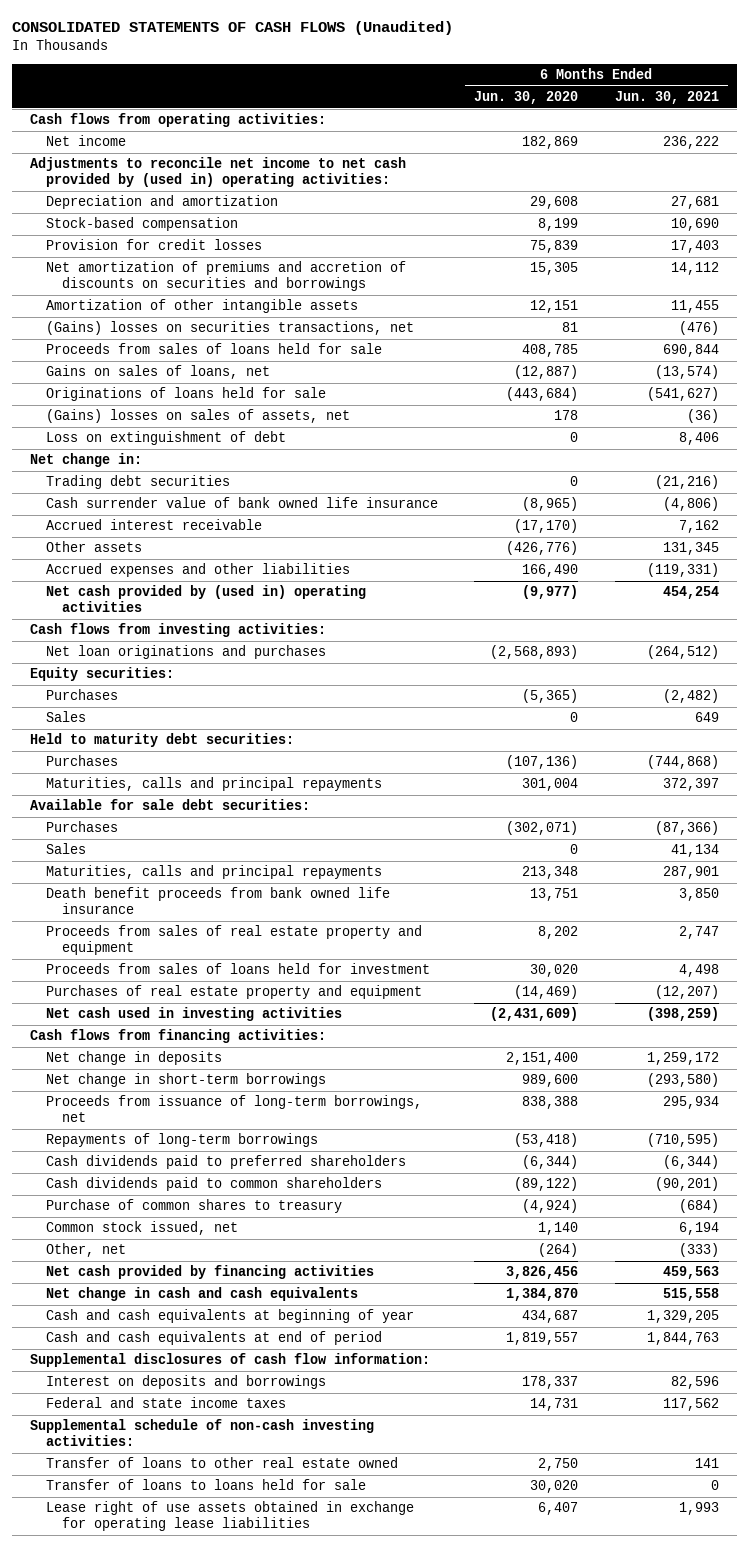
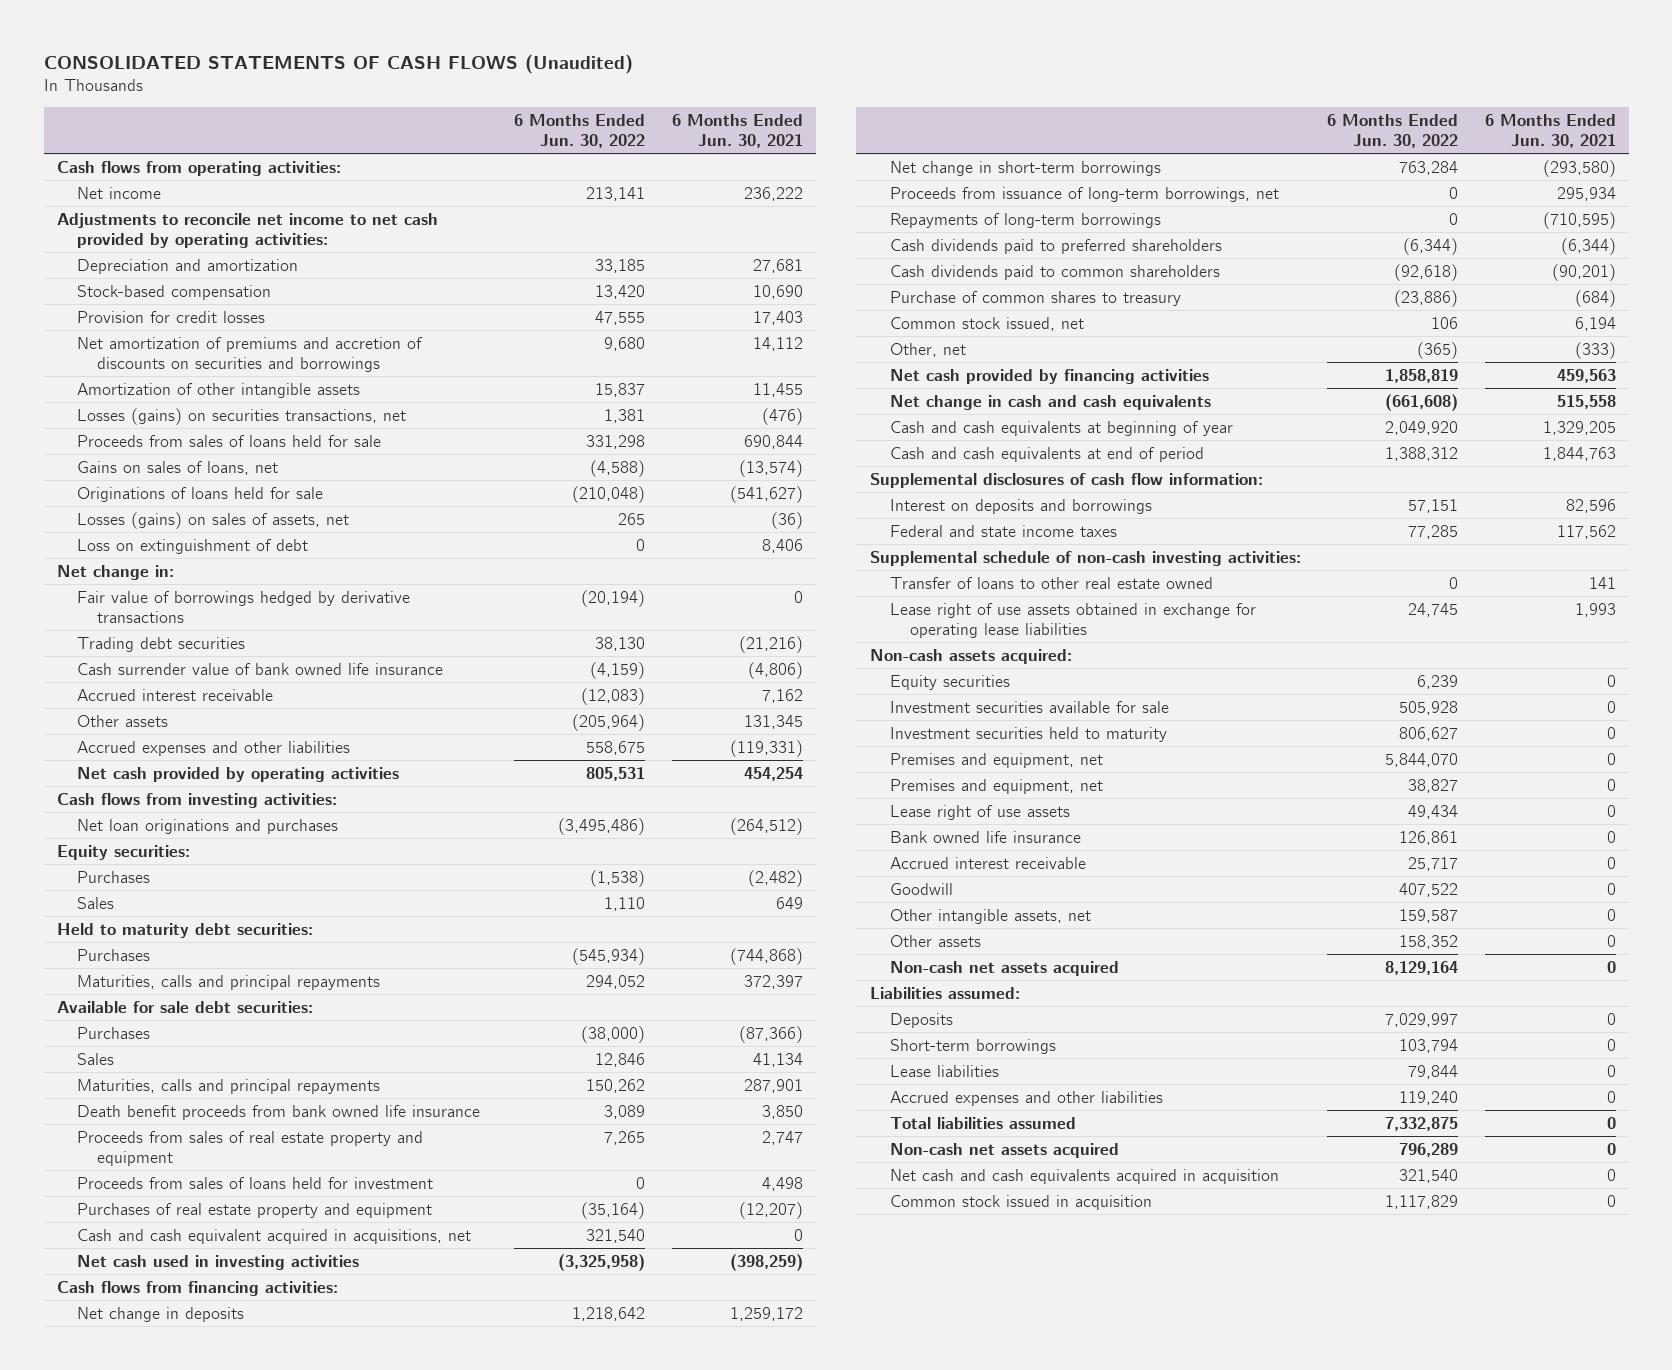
- | 6 Months Ended Jun. 30, 2020 | 6 Months Ended Jun. 30, 2021
+ | 6 Months Ended Jun. 30, 2022 | 6 Months Ended Jun. 30, 2021
- Adjustments to reconcile net income to net cash provided by (used in) operating activities:
+ Adjustments to reconcile net income to net cash provided by operating activities:
- (Gains) losses on securities transactions, net | 81 | (476)
+ Losses (gains) on securities transactions, net | 1,381 | (476)
- (Gains) losses on sales of assets, net | 178 | (36)
+ Losses (gains) on sales of assets, net | 265 | (36)
+ Fair value of borrowings hedged by derivative transactions | (20,194) | 0
- Net cash provided by (used in) operating activities | (9,977) | 454,254
+ Net cash provided by operating activities | 805,531 | 454,254
+ Cash and cash equivalent acquired in acquisitions, net | 321,540 | 0
- Transfer of loans to loans held for sale | 30,020 | 0
+ Non-cash assets acquired:
+ Equity securities | 6,239 | 0
+ Investment securities available for sale | 505,928 | 0
+ Investment securities held to maturity | 806,627 | 0
+ Premises and equipment, net | 5,844,070 | 0
+ Premises and equipment, net | 38,827 | 0
+ Lease right of use assets | 49,434 | 0
+ Bank owned life insurance | 126,861 | 0
+ Accrued interest receivable | 25,717 | 0
+ Goodwill | 407,522 | 0
+ Other intangible assets, net | 159,587 | 0
+ Other assets | 158,352 | 0
+ Non-cash net assets acquired | 8,129,164 | 0
+ Liabilities assumed:
+ Deposits | 7,029,997 | 0
+ Short-term borrowings | 103,794 | 0
+ Lease liabilities | 79,844 | 0
+ Accrued expenses and other liabilities | 119,240 | 0
+ Total liabilities assumed | 7,332,875 | 0
+ Non-cash net assets acquired | 796,289 | 0
+ Net cash and cash equivalents acquired in acquisition | 321,540 | 0
+ Common stock issued in acquisition | 1,117,829 | 0

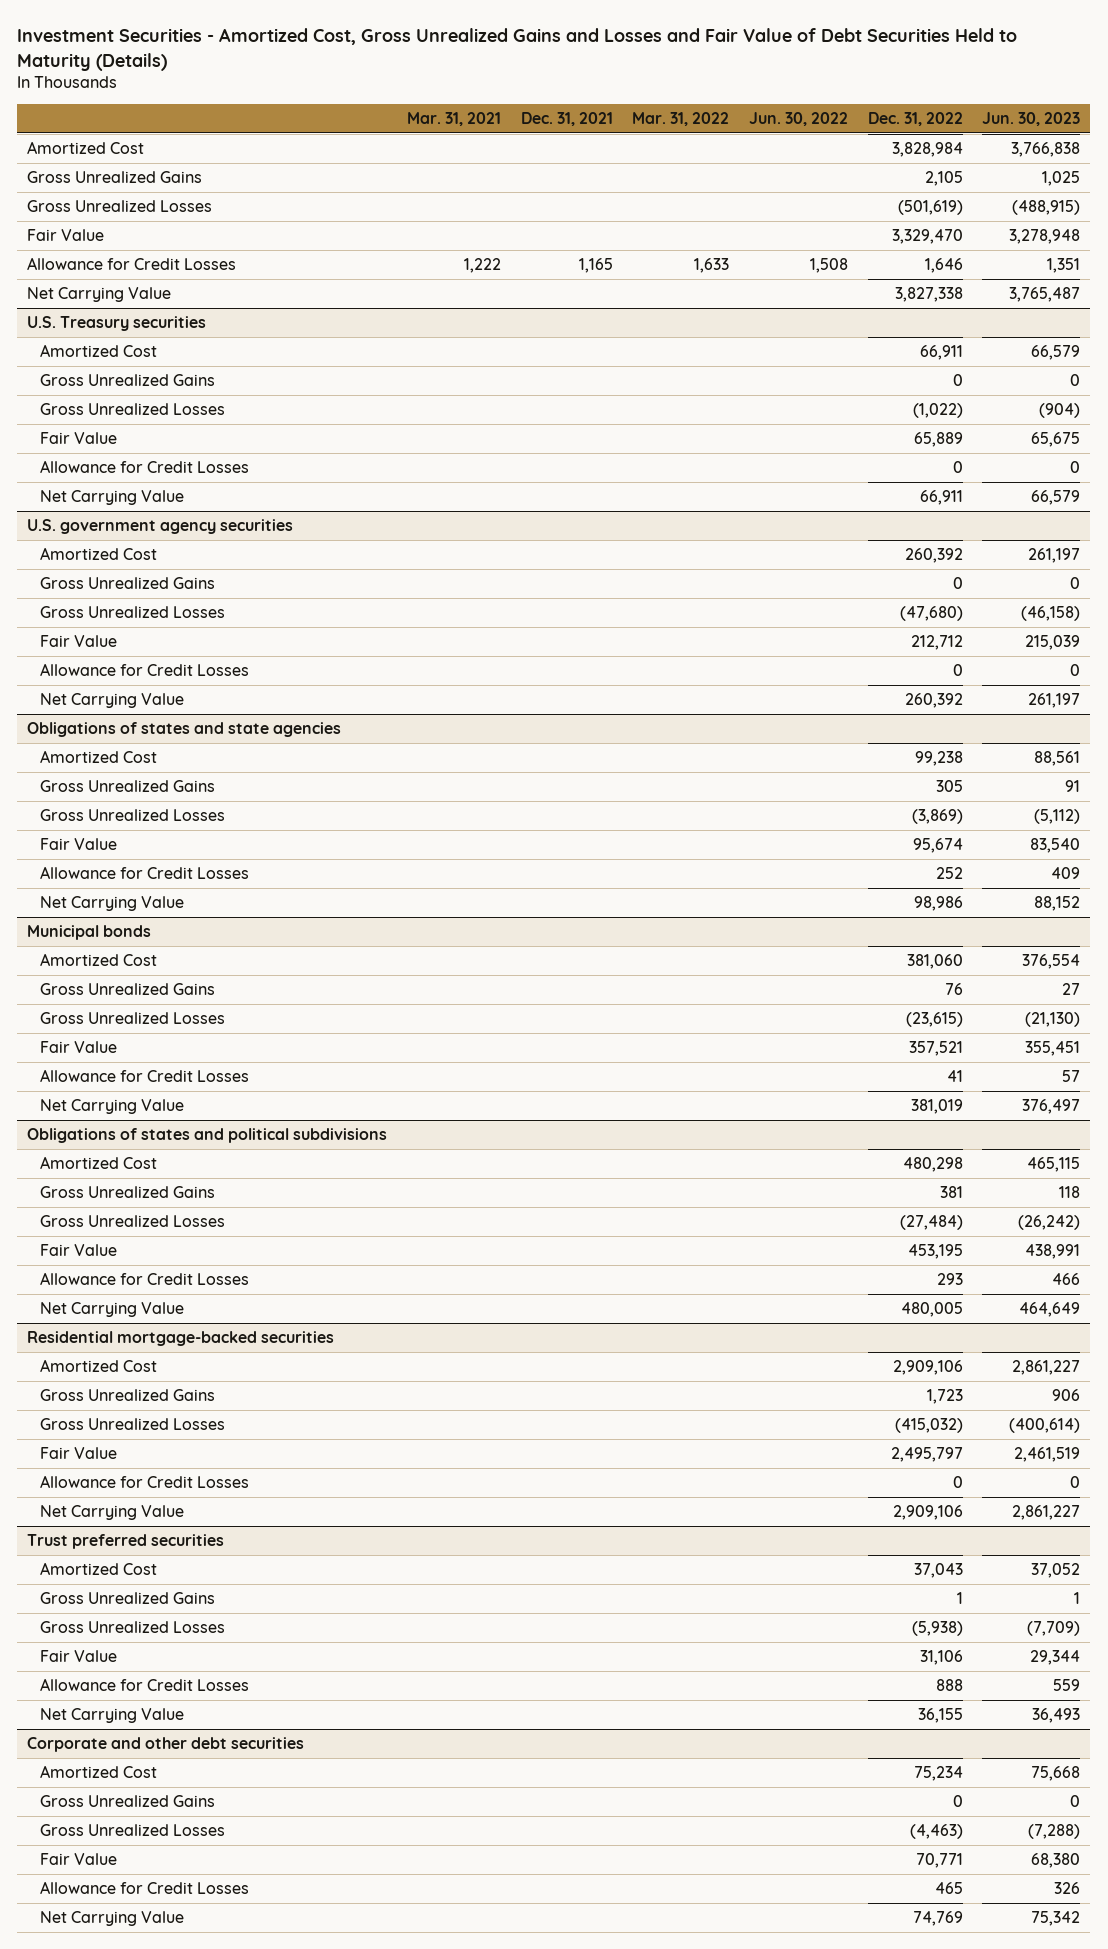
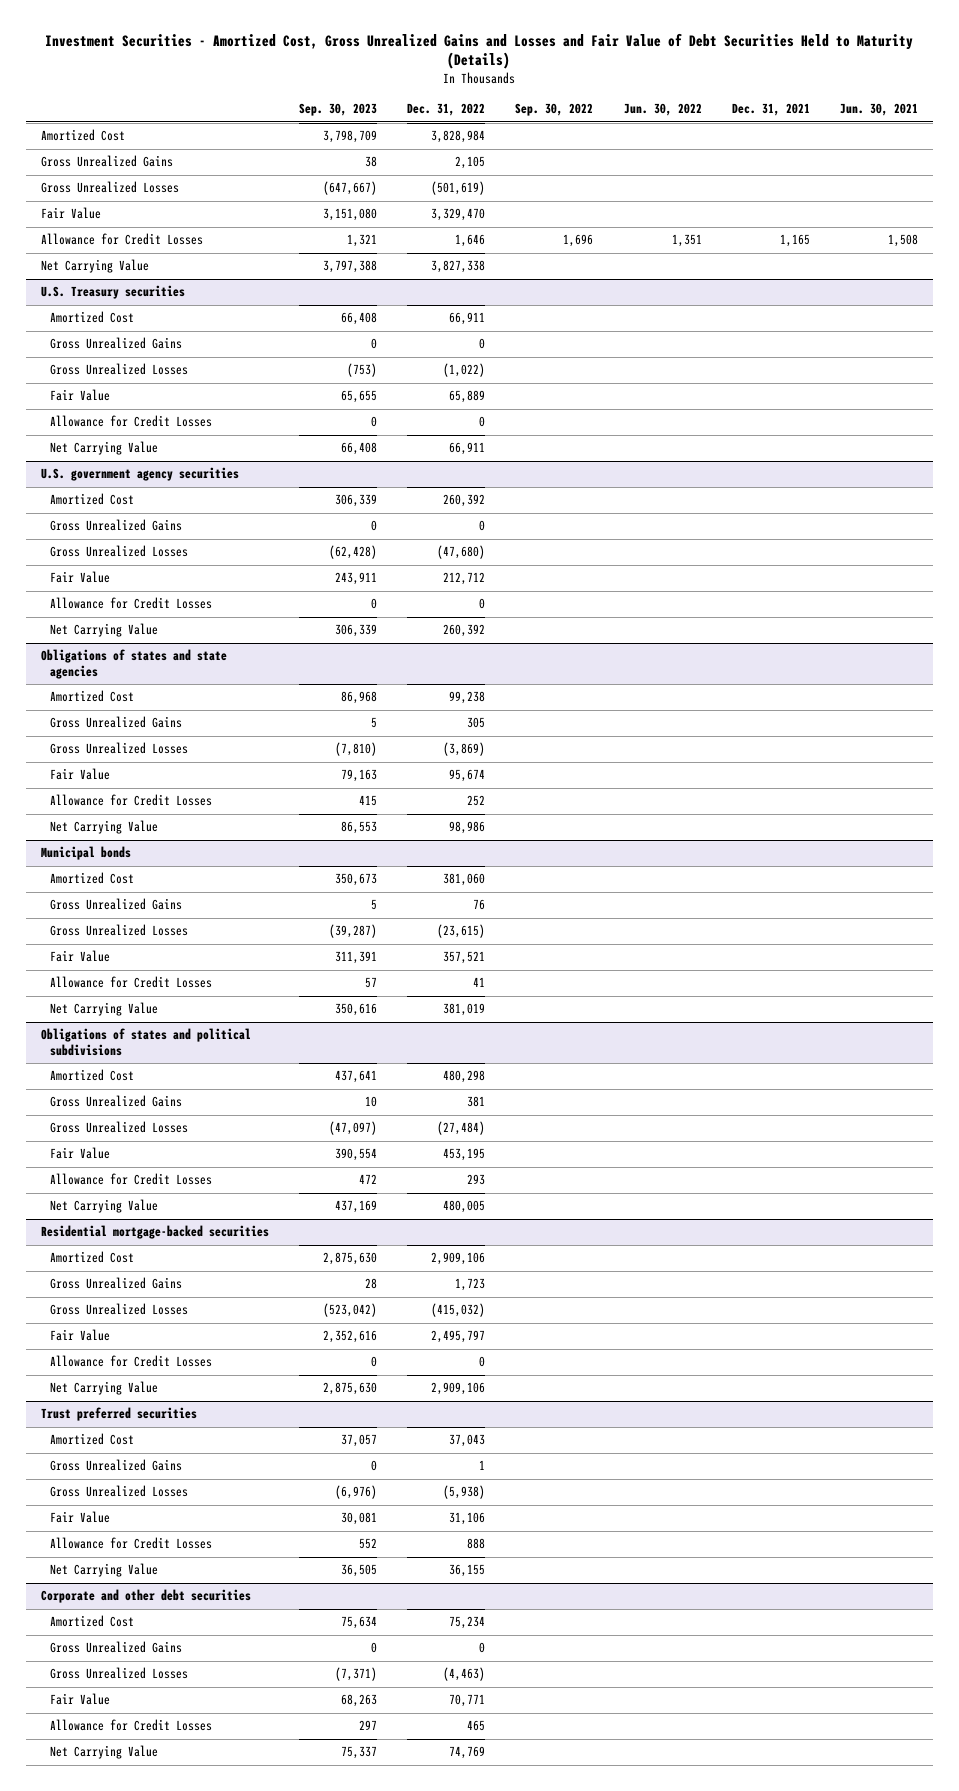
- | Mar. 31, 2021 | Dec. 31, 2021 | Mar. 31, 2022 | Jun. 30, 2022 | Dec. 31, 2022 | Jun. 30, 2023
+ | Sep. 30, 2023 | Dec. 31, 2022 | Sep. 30, 2022 | Jun. 30, 2022 | Dec. 31, 2021 | Jun. 30, 2021
- Allowance for Credit Losses | 1,222 | 1,165 | 1,633 | 1,508 | 1,646 | 1,351
+ Allowance for Credit Losses | 1,321 | 1,646 | 1,696 | 1,351 | 1,165 | 1,508

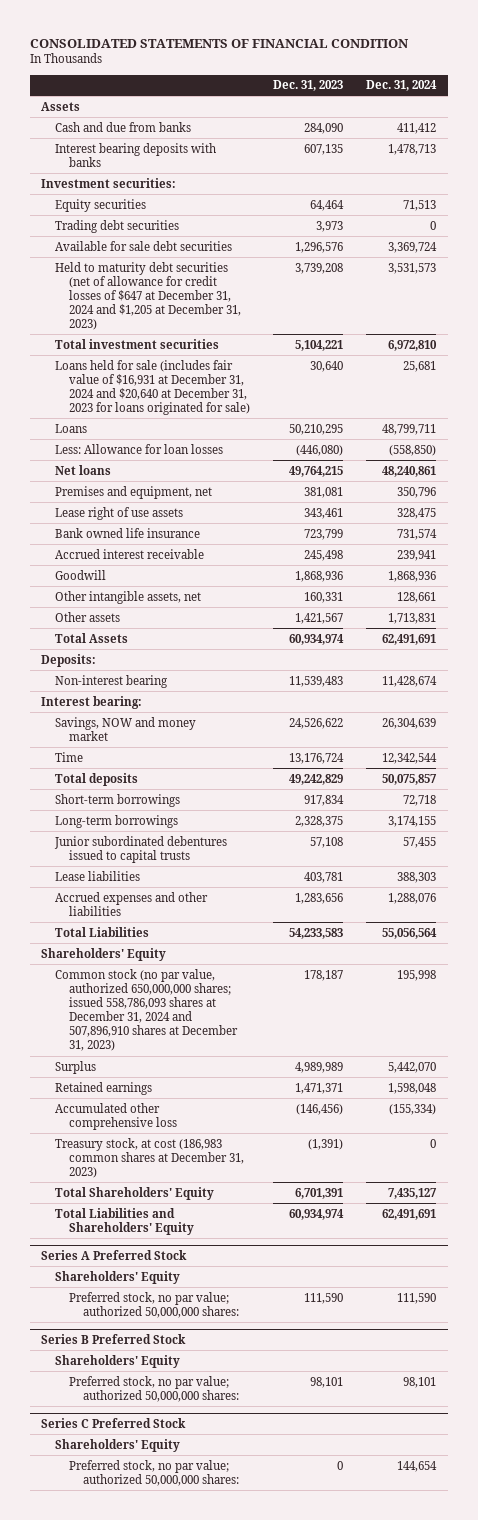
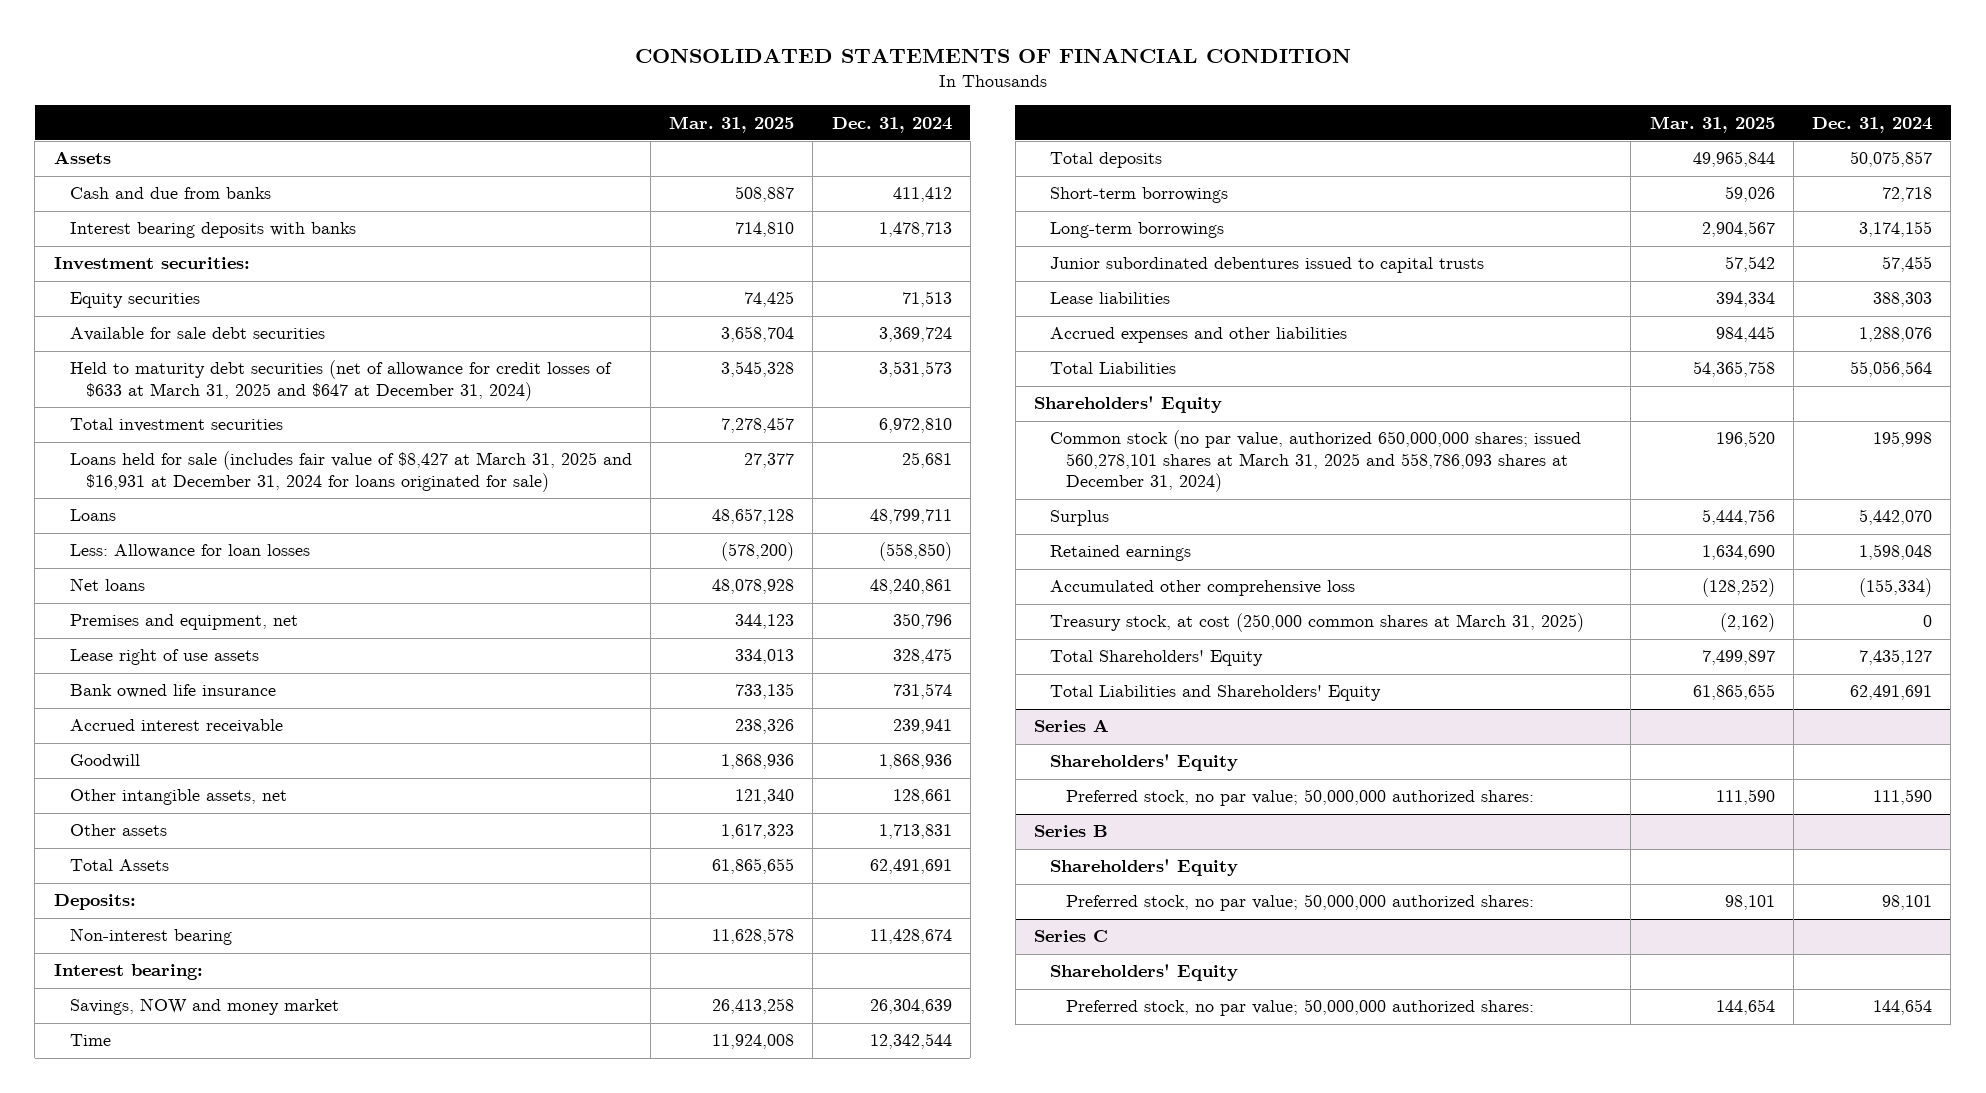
- | Dec. 31, 2023 | Dec. 31, 2024
+ | Mar. 31, 2025 | Dec. 31, 2024
- Trading debt securities | 3,973 | 0
- Held to maturity debt securities (net of allowance for credit losses of $647 at December 31, 2024 and $1,205 at December 31, 2023) | 3,739,208 | 3,531,573
+ Held to maturity debt securities (net of allowance for credit losses of $633 at March 31, 2025 and $647 at December 31, 2024) | 3,545,328 | 3,531,573
- Loans held for sale (includes fair value of $16,931 at December 31, 2024 and $20,640 at December 31, 2023 for loans originated for sale) | 30,640 | 25,681
+ Loans held for sale (includes fair value of $8,427 at March 31, 2025 and $16,931 at December 31, 2024 for loans originated for sale) | 27,377 | 25,681
- Common stock (no par value, authorized 650,000,000 shares; issued 558,786,093 shares at December 31, 2024 and 507,896,910 shares at December 31, 2023) | 178,187 | 195,998
+ Common stock (no par value, authorized 650,000,000 shares; issued 560,278,101 shares at March 31, 2025 and 558,786,093 shares at December 31, 2024) | 196,520 | 195,998
- Treasury stock, at cost (186,983 common shares at December 31, 2023) | (1,391) | 0
+ Treasury stock, at cost (250,000 common shares at March 31, 2025) | (2,162) | 0
- Series A Preferred Stock
+ Series A
- Preferred stock, no par value; authorized 50,000,000 shares: | 111,590 | 111,590
- Series B Preferred Stock
+ Preferred stock, no par value; 50,000,000 authorized shares: | 111,590 | 111,590
+ Series B
- Preferred stock, no par value; authorized 50,000,000 shares: | 98,101 | 98,101
- Series C Preferred Stock
+ Preferred stock, no par value; 50,000,000 authorized shares: | 98,101 | 98,101
+ Series C
- Preferred stock, no par value; authorized 50,000,000 shares: | 0 | 144,654
+ Preferred stock, no par value; 50,000,000 authorized shares: | 144,654 | 144,654

